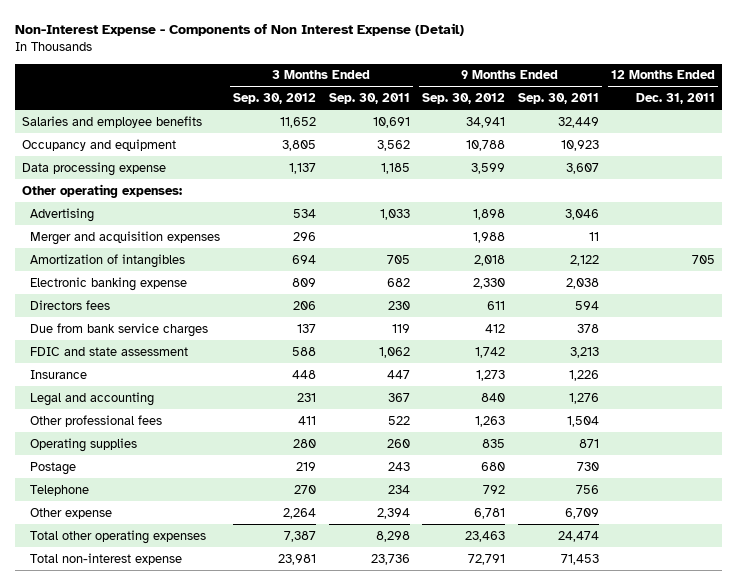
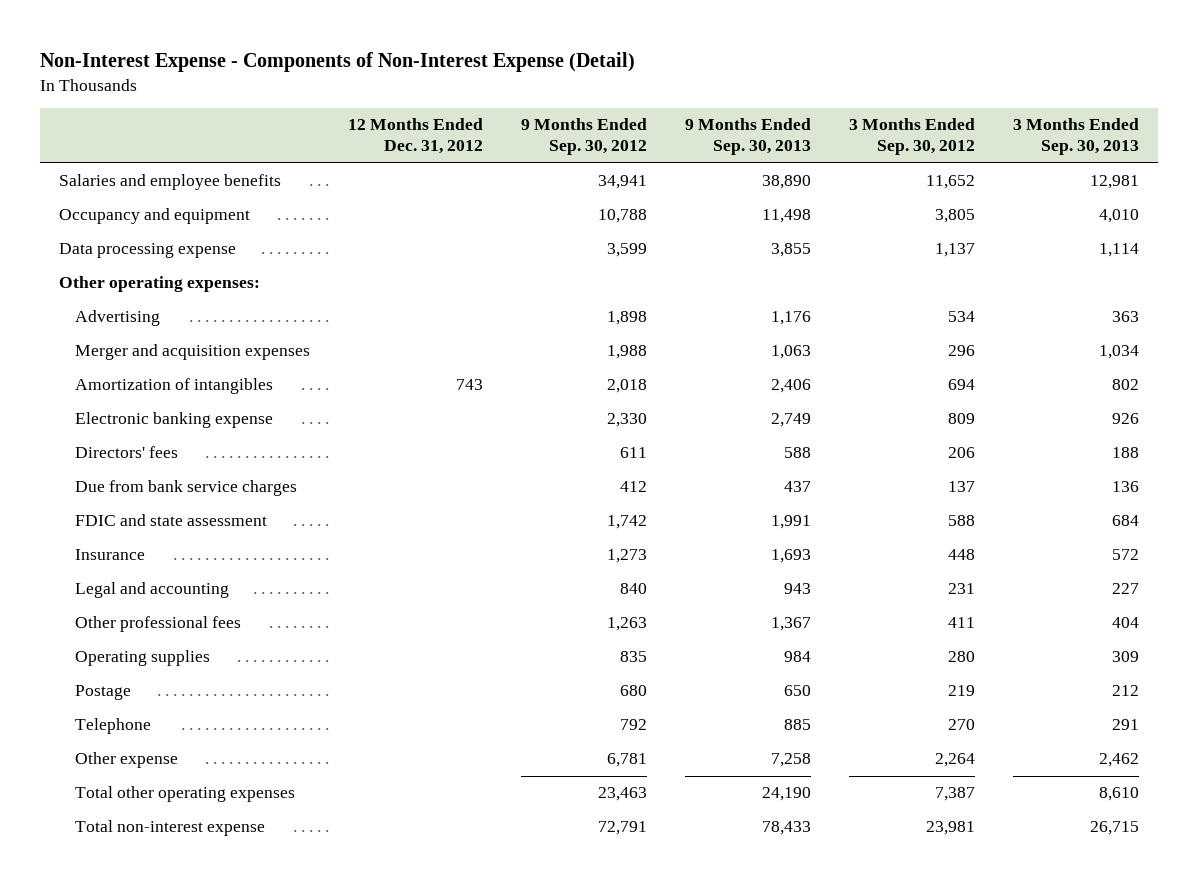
- Non-Interest Expense - Components of Non Interest Expense (Detail)
+ Non-Interest Expense - Components of Non-Interest Expense (Detail)
- | 3 Months Ended Sep. 30, 2012 | 3 Months Ended Sep. 30, 2011 | 9 Months Ended Sep. 30, 2012 | 9 Months Ended Sep. 30, 2011 | 12 Months Ended Dec. 31, 2011
+ | 12 Months Ended Dec. 31, 2012 | 9 Months Ended Sep. 30, 2012 | 9 Months Ended Sep. 30, 2013 | 3 Months Ended Sep. 30, 2012 | 3 Months Ended Sep. 30, 2013
- Directors fees | 206 | 230 | 611 | 594 |
+ Directors' fees | | 611 | 588 | 206 | 188

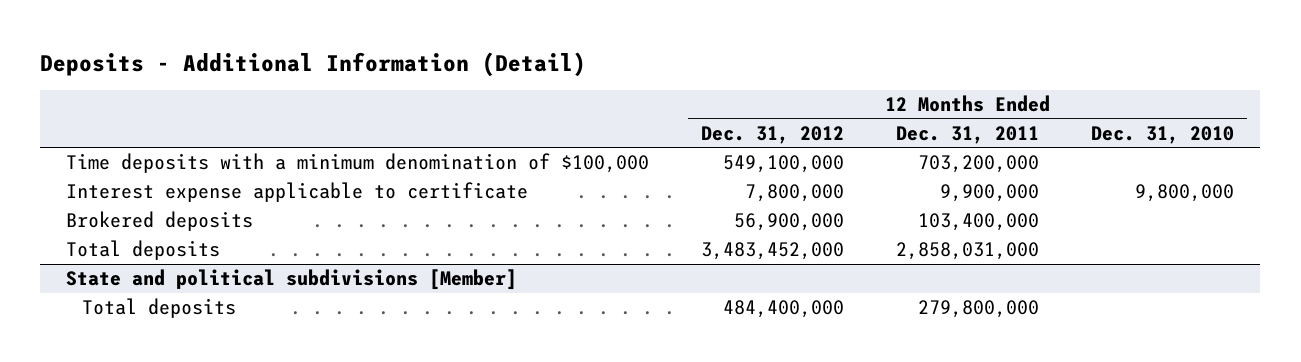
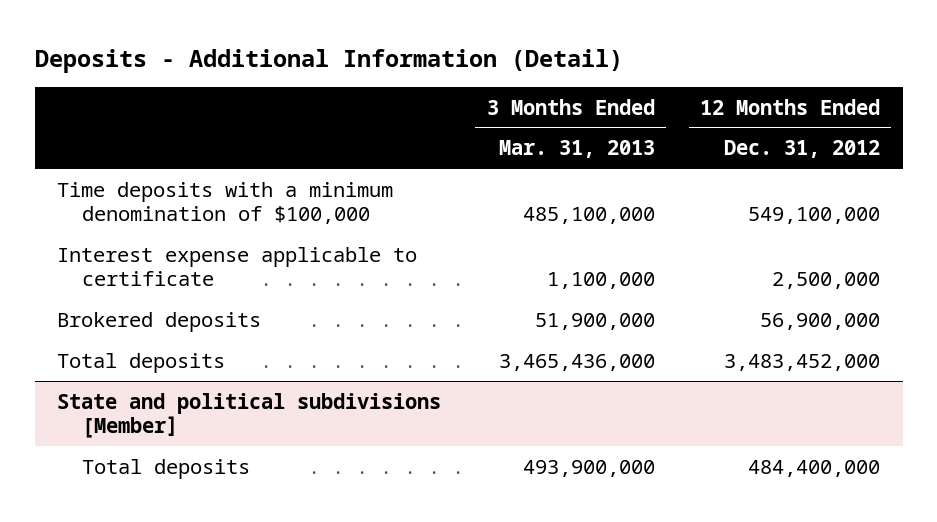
- | 12 Months Ended Dec. 31, 2012 | 12 Months Ended Dec. 31, 2011 | 12 Months Ended Dec. 31, 2010
+ | 3 Months Ended Mar. 31, 2013 | 12 Months Ended Dec. 31, 2012
- Interest expense applicable to certificate | 7,800,000 | 9,900,000 | 9,800,000
+ Interest expense applicable to certificate | 1,100,000 | 2,500,000

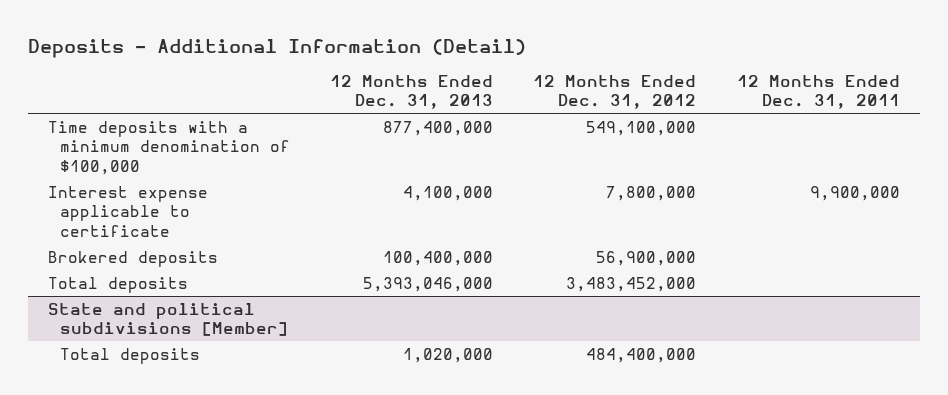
- | 3 Months Ended Mar. 31, 2013 | 12 Months Ended Dec. 31, 2012
+ | 12 Months Ended Dec. 31, 2013 | 12 Months Ended Dec. 31, 2012 | 12 Months Ended Dec. 31, 2011
- Interest expense applicable to certificate | 1,100,000 | 2,500,000
+ Interest expense applicable to certificate | 4,100,000 | 7,800,000 | 9,900,000

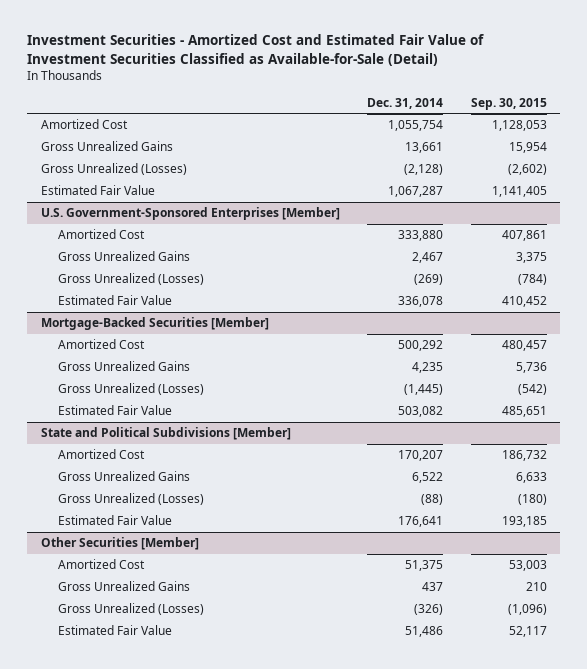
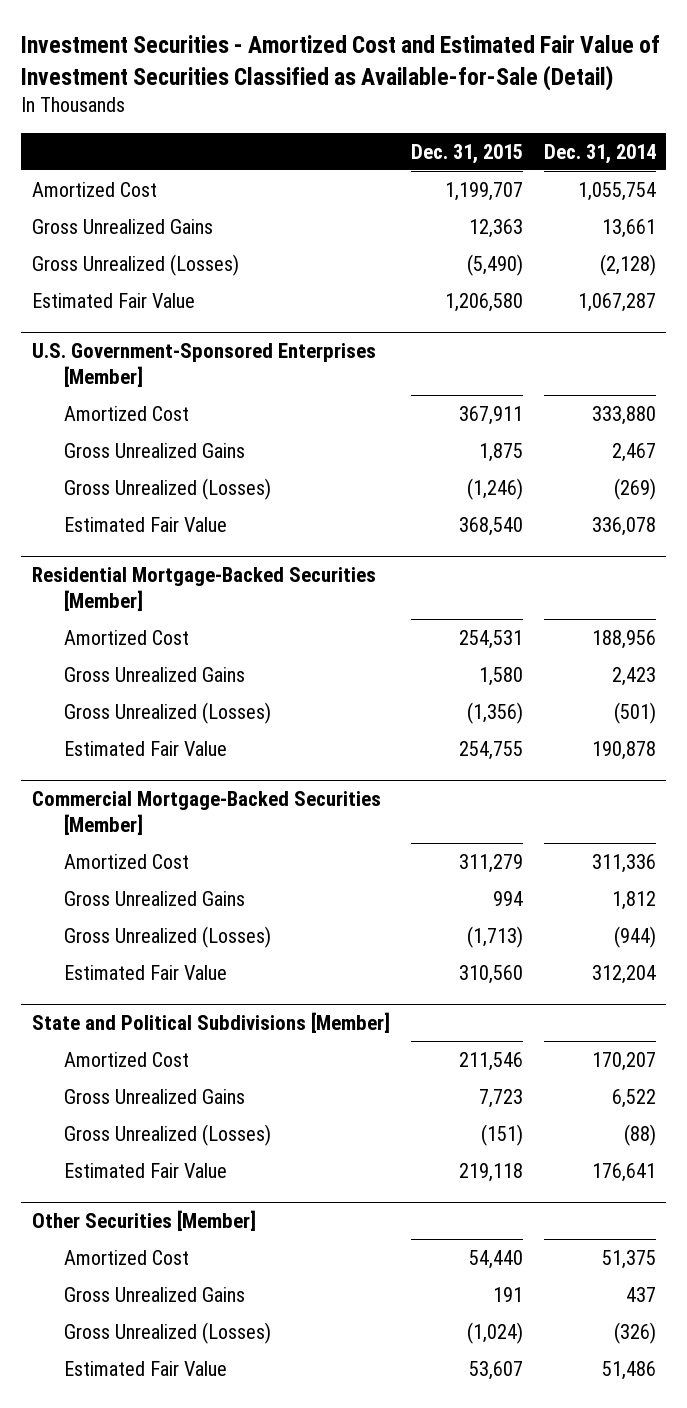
- | Dec. 31, 2014 | Sep. 30, 2015
+ | Dec. 31, 2015 | Dec. 31, 2014
- Mortgage-Backed Securities [Member]
- Amortized Cost | 500,292 | 480,457
- Gross Unrealized Gains | 4,235 | 5,736
- Gross Unrealized (Losses) | (1,445) | (542)
- Estimated Fair Value | 503,082 | 485,651
+ Residential Mortgage-Backed Securities [Member]
+ Amortized Cost | 254,531 | 188,956
+ Gross Unrealized Gains | 1,580 | 2,423
+ Gross Unrealized (Losses) | (1,356) | (501)
+ Estimated Fair Value | 254,755 | 190,878
+ Commercial Mortgage-Backed Securities [Member]
+ Amortized Cost | 311,279 | 311,336
+ Gross Unrealized Gains | 994 | 1,812
+ Gross Unrealized (Losses) | (1,713) | (944)
+ Estimated Fair Value | 310,560 | 312,204

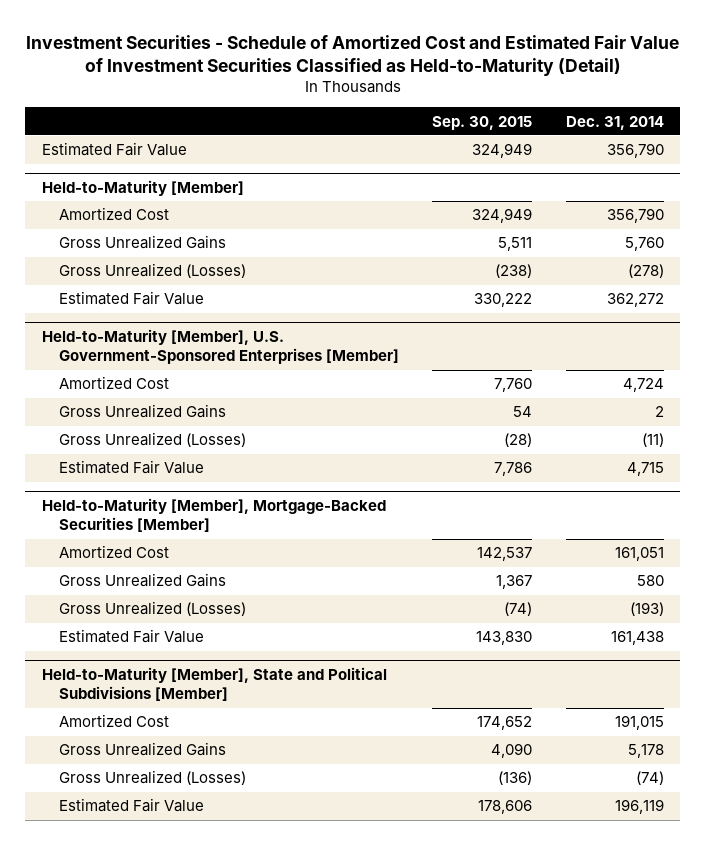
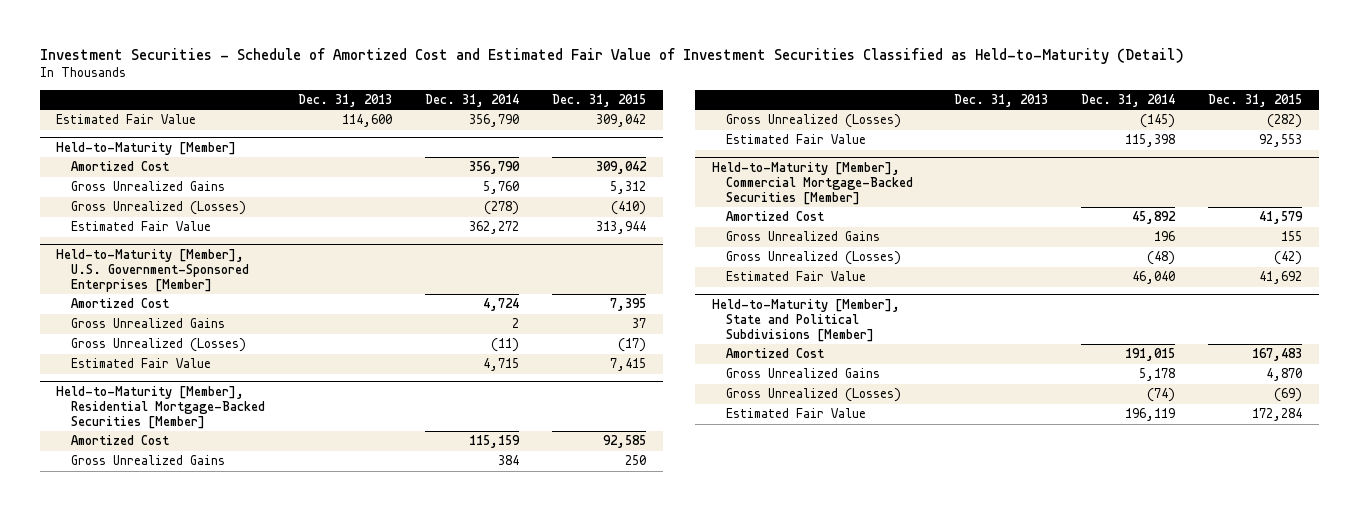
- | Sep. 30, 2015 | Dec. 31, 2014
+ | Dec. 31, 2013 | Dec. 31, 2014 | Dec. 31, 2015
- Held-to-Maturity [Member], Mortgage-Backed Securities [Member]
- Amortized Cost | 142,537 | 161,051
- Gross Unrealized Gains | 1,367 | 580
- Gross Unrealized (Losses) | (74) | (193)
- Estimated Fair Value | 143,830 | 161,438
+ Held-to-Maturity [Member], Residential Mortgage-Backed Securities [Member]
+ Amortized Cost | | 115,159 | 92,585
+ Gross Unrealized Gains | | 384 | 250
+ Gross Unrealized (Losses) | | (145) | (282)
+ Estimated Fair Value | | 115,398 | 92,553
+ Held-to-Maturity [Member], Commercial Mortgage-Backed Securities [Member]
+ Amortized Cost | | 45,892 | 41,579
+ Gross Unrealized Gains | | 196 | 155
+ Gross Unrealized (Losses) | | (48) | (42)
+ Estimated Fair Value | | 46,040 | 41,692

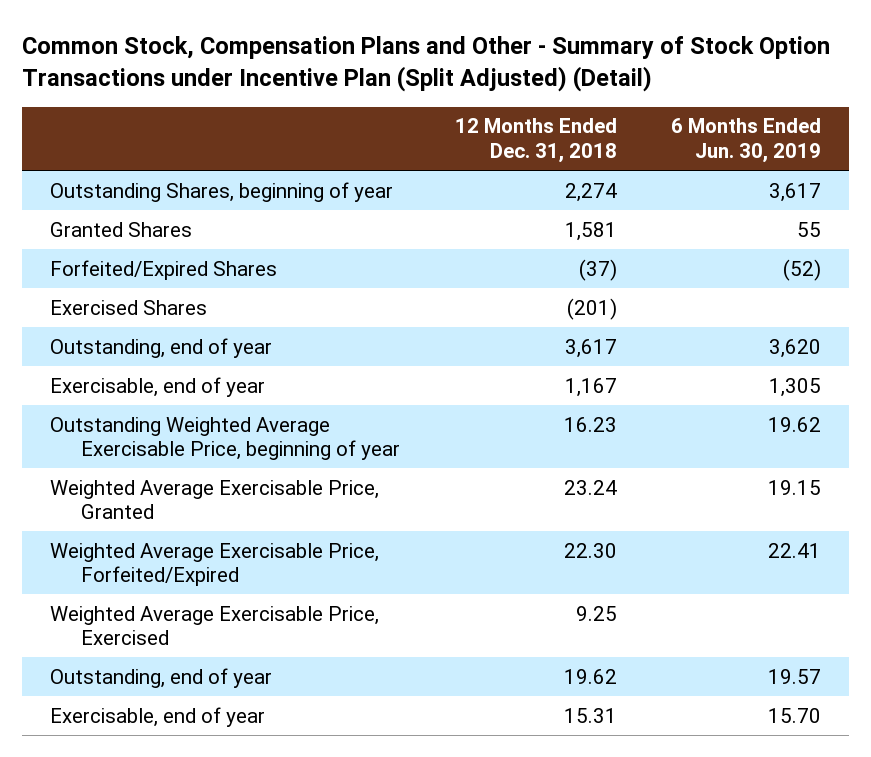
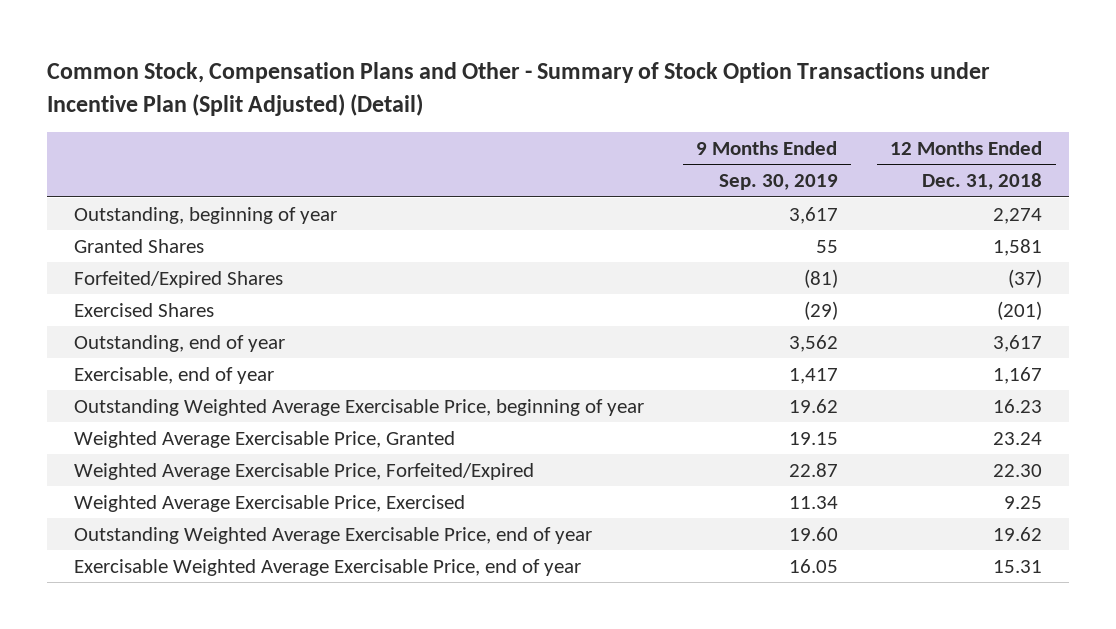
- | 12 Months Ended Dec. 31, 2018 | 6 Months Ended Jun. 30, 2019
+ | 9 Months Ended Sep. 30, 2019 | 12 Months Ended Dec. 31, 2018
- Outstanding Shares, beginning of year | 2,274 | 3,617
+ Outstanding, beginning of year | 3,617 | 2,274
- Outstanding, end of year | 19.62 | 19.57
- Exercisable, end of year | 15.31 | 15.70
+ Outstanding Weighted Average Exercisable Price, end of year | 19.60 | 19.62
+ Exercisable Weighted Average Exercisable Price, end of year | 16.05 | 15.31

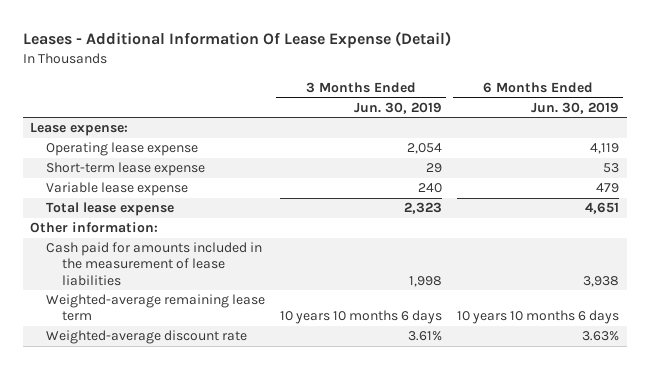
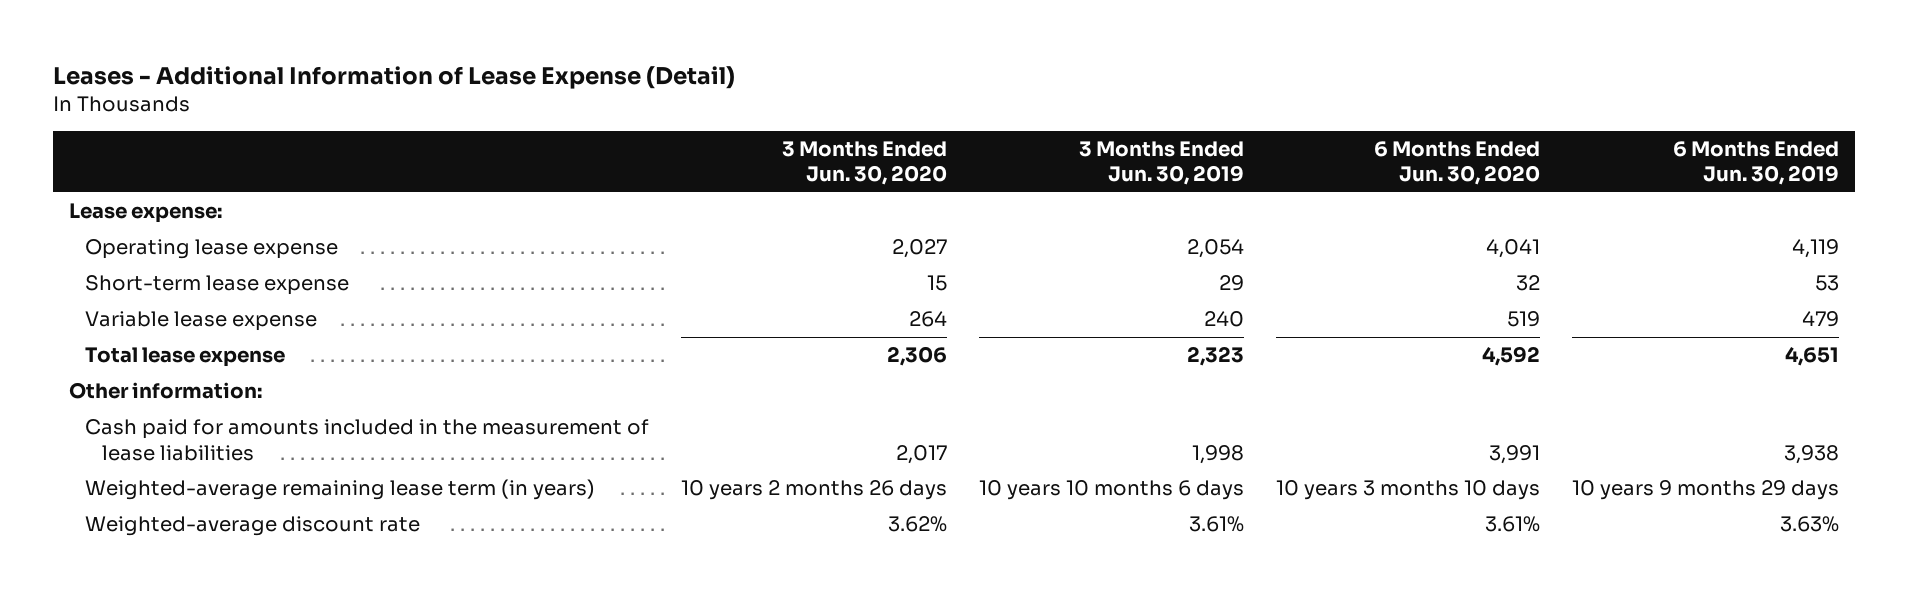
- Leases - Additional Information Of Lease Expense (Detail)
+ Leases - Additional Information of Lease Expense (Detail)
- | 3 Months Ended Jun. 30, 2019 | 6 Months Ended Jun. 30, 2019
+ | 3 Months Ended Jun. 30, 2020 | 3 Months Ended Jun. 30, 2019 | 6 Months Ended Jun. 30, 2020 | 6 Months Ended Jun. 30, 2019
- Weighted-average remaining lease term | 10 years 10 months 6 days | 10 years 10 months 6 days
+ Weighted-average remaining lease term (in years) | 10 years 2 months 26 days | 10 years 10 months 6 days | 10 years 3 months 10 days | 10 years 9 months 29 days

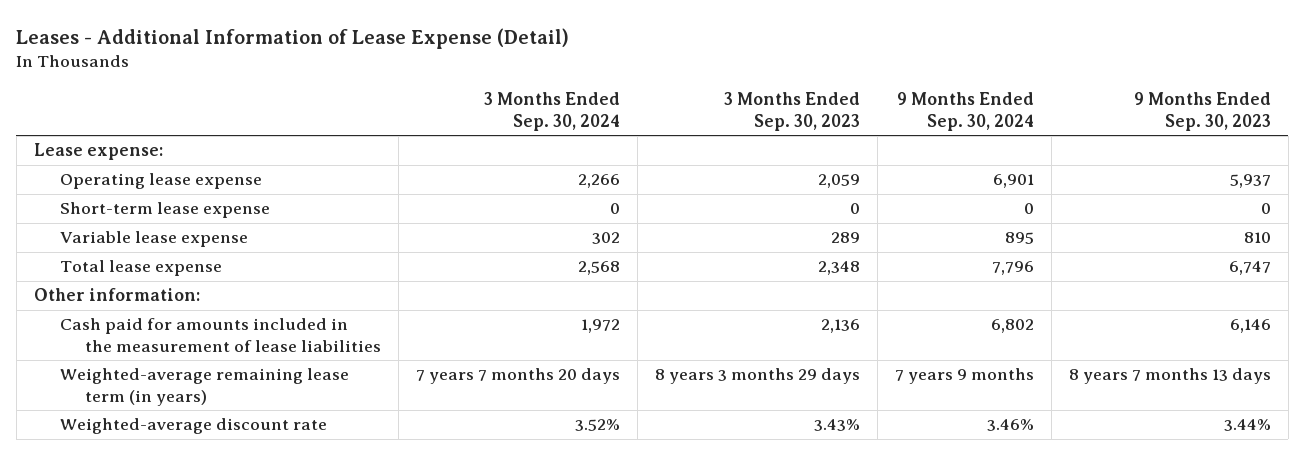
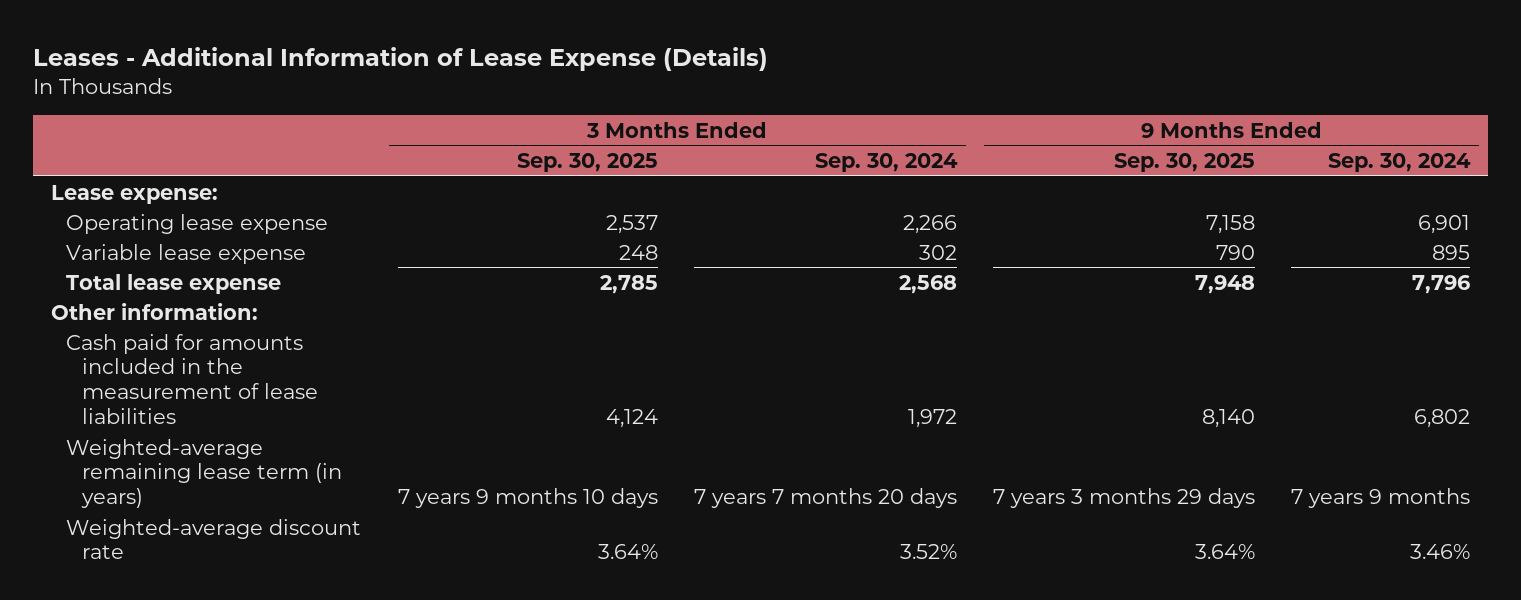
- Leases - Additional Information of Lease Expense (Detail)
+ Leases - Additional Information of Lease Expense (Details)
- | 3 Months Ended Sep. 30, 2024 | 3 Months Ended Sep. 30, 2023 | 9 Months Ended Sep. 30, 2024 | 9 Months Ended Sep. 30, 2023
+ | 3 Months Ended Sep. 30, 2025 | 3 Months Ended Sep. 30, 2024 | 9 Months Ended Sep. 30, 2025 | 9 Months Ended Sep. 30, 2024
- Short-term lease expense | 0 | 0 | 0 | 0

